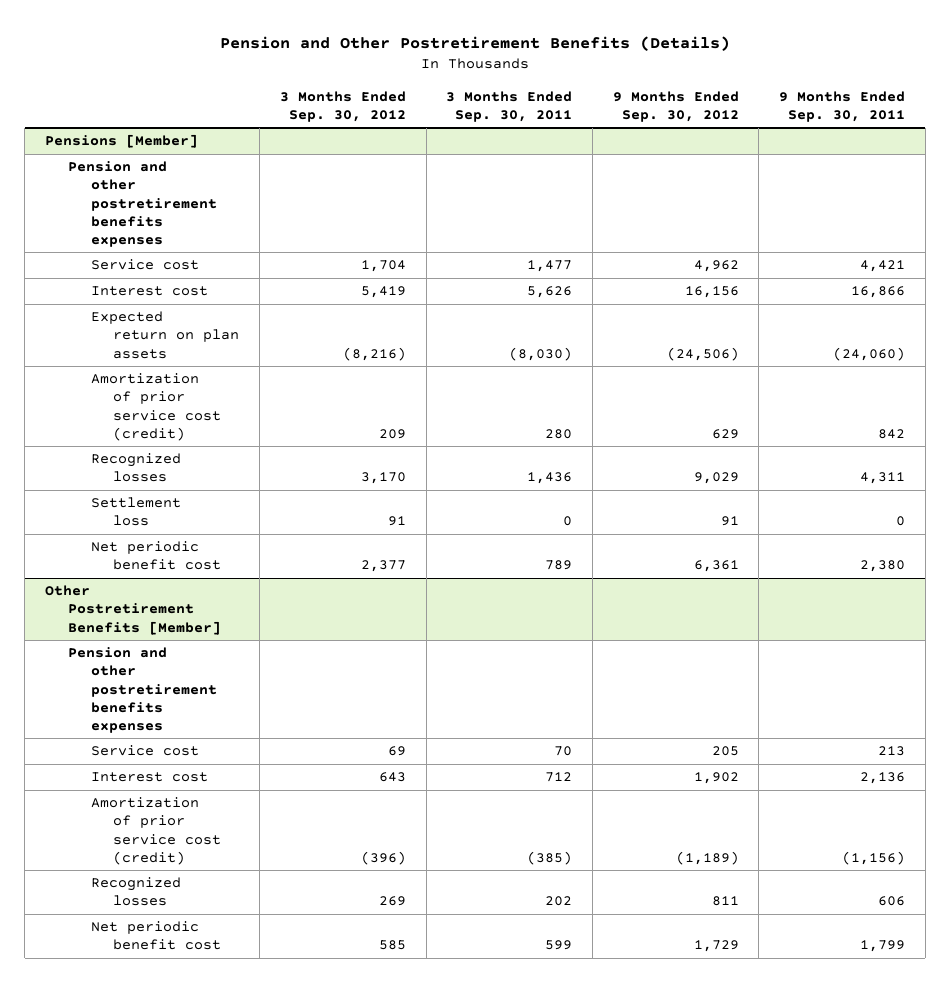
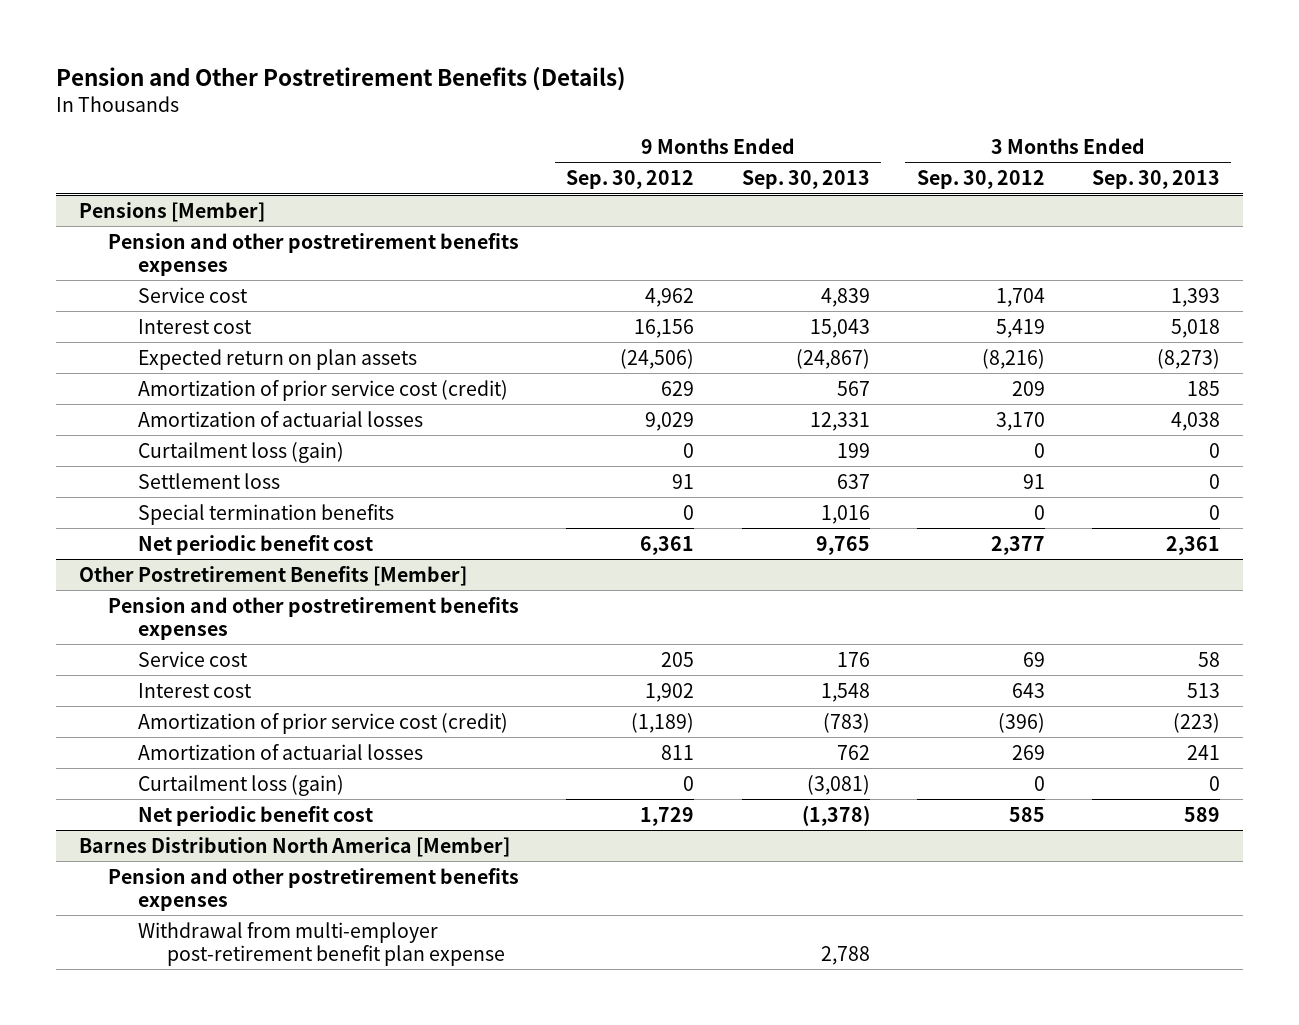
- | 3 Months Ended Sep. 30, 2012 | 3 Months Ended Sep. 30, 2011 | 9 Months Ended Sep. 30, 2012 | 9 Months Ended Sep. 30, 2011
+ | 9 Months Ended Sep. 30, 2012 | 9 Months Ended Sep. 30, 2013 | 3 Months Ended Sep. 30, 2012 | 3 Months Ended Sep. 30, 2013
@ Pensions [Member]
- Recognized losses | 3,170 | 1,436 | 9,029 | 4,311
+ Amortization of actuarial losses | 9,029 | 12,331 | 3,170 | 4,038
+ Curtailment loss (gain) | 0 | 199 | 0 | 0
+ Special termination benefits | 0 | 1,016 | 0 | 0
@ Other Postretirement Benefits [Member]
- Recognized losses | 269 | 202 | 811 | 606
+ Amortization of actuarial losses | 811 | 762 | 269 | 241
+ Curtailment loss (gain) | 0 | (3,081) | 0 | 0
+ Barnes Distribution North America [Member]
+ Pension and other postretirement benefits expenses
+ Withdrawal from multi-employer post-retirement benefit plan expense | | 2,788 | |

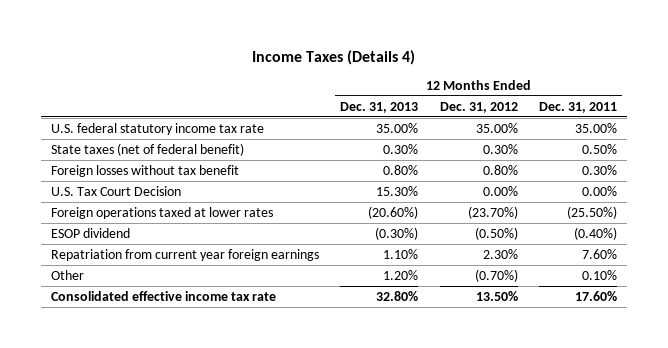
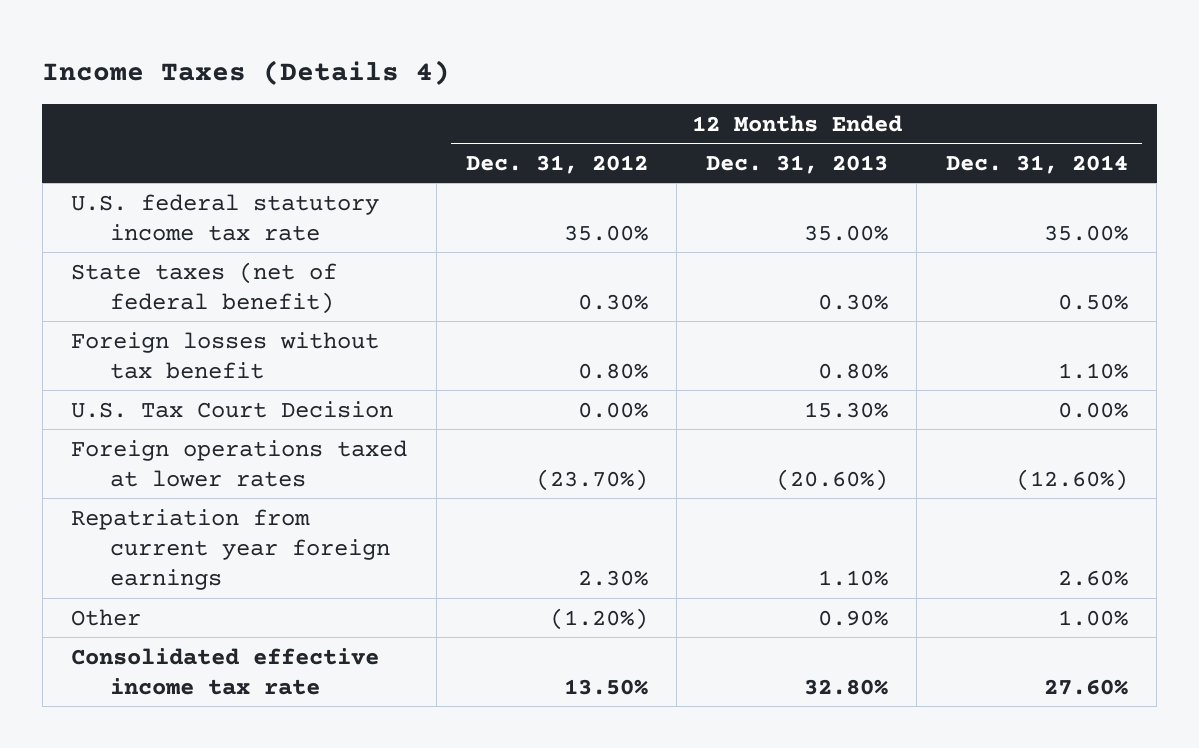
- | 12 Months Ended Dec. 31, 2013 | 12 Months Ended Dec. 31, 2012 | 12 Months Ended Dec. 31, 2011
+ | 12 Months Ended Dec. 31, 2012 | 12 Months Ended Dec. 31, 2013 | 12 Months Ended Dec. 31, 2014
- ESOP dividend | (0.30%) | (0.50%) | (0.40%)
- Other | 1.20% | (0.70%) | 0.10%
+ Other | (1.20%) | 0.90% | 1.00%

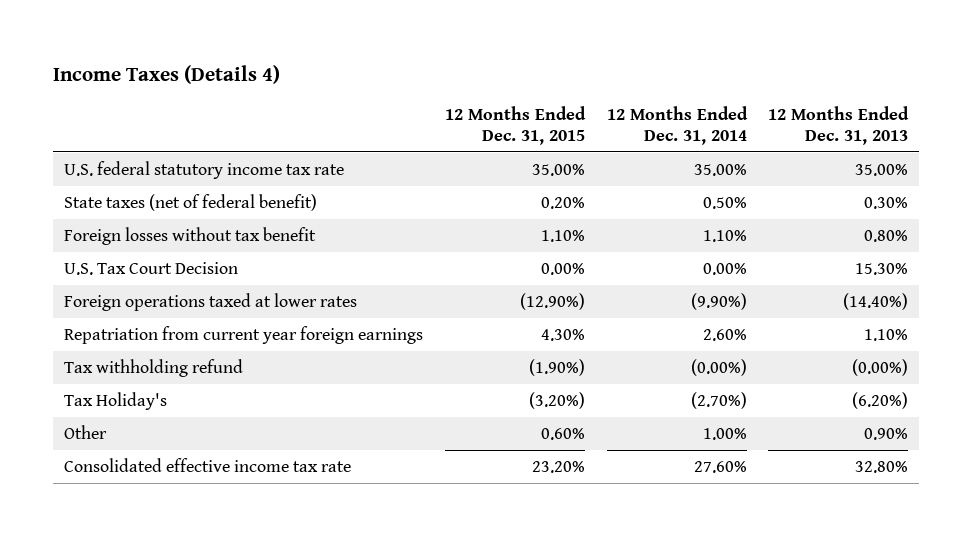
- | 12 Months Ended Dec. 31, 2012 | 12 Months Ended Dec. 31, 2013 | 12 Months Ended Dec. 31, 2014
+ | 12 Months Ended Dec. 31, 2015 | 12 Months Ended Dec. 31, 2014 | 12 Months Ended Dec. 31, 2013
- Foreign operations taxed at lower rates | (23.70%) | (20.60%) | (12.60%)
+ Foreign operations taxed at lower rates | (12.90%) | (9.90%) | (14.40%)
+ Tax withholding refund | (1.90%) | (0.00%) | (0.00%)
+ Tax Holiday's | (3.20%) | (2.70%) | (6.20%)

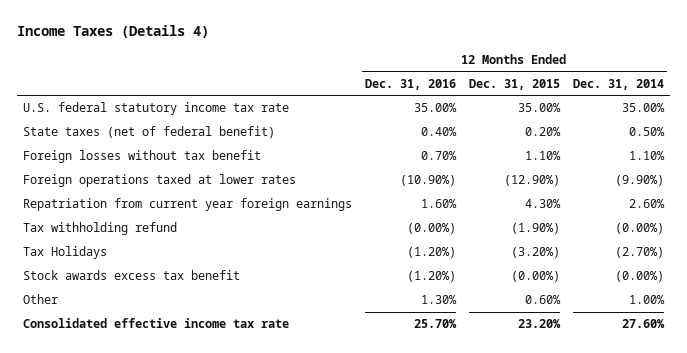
- | 12 Months Ended Dec. 31, 2015 | 12 Months Ended Dec. 31, 2014 | 12 Months Ended Dec. 31, 2013
+ | 12 Months Ended Dec. 31, 2016 | 12 Months Ended Dec. 31, 2015 | 12 Months Ended Dec. 31, 2014
- U.S. Tax Court Decision | 0.00% | 0.00% | 15.30%
- Tax Holiday's | (3.20%) | (2.70%) | (6.20%)
+ Tax Holidays | (1.20%) | (3.20%) | (2.70%)
+ Stock awards excess tax benefit | (1.20%) | (0.00%) | (0.00%)

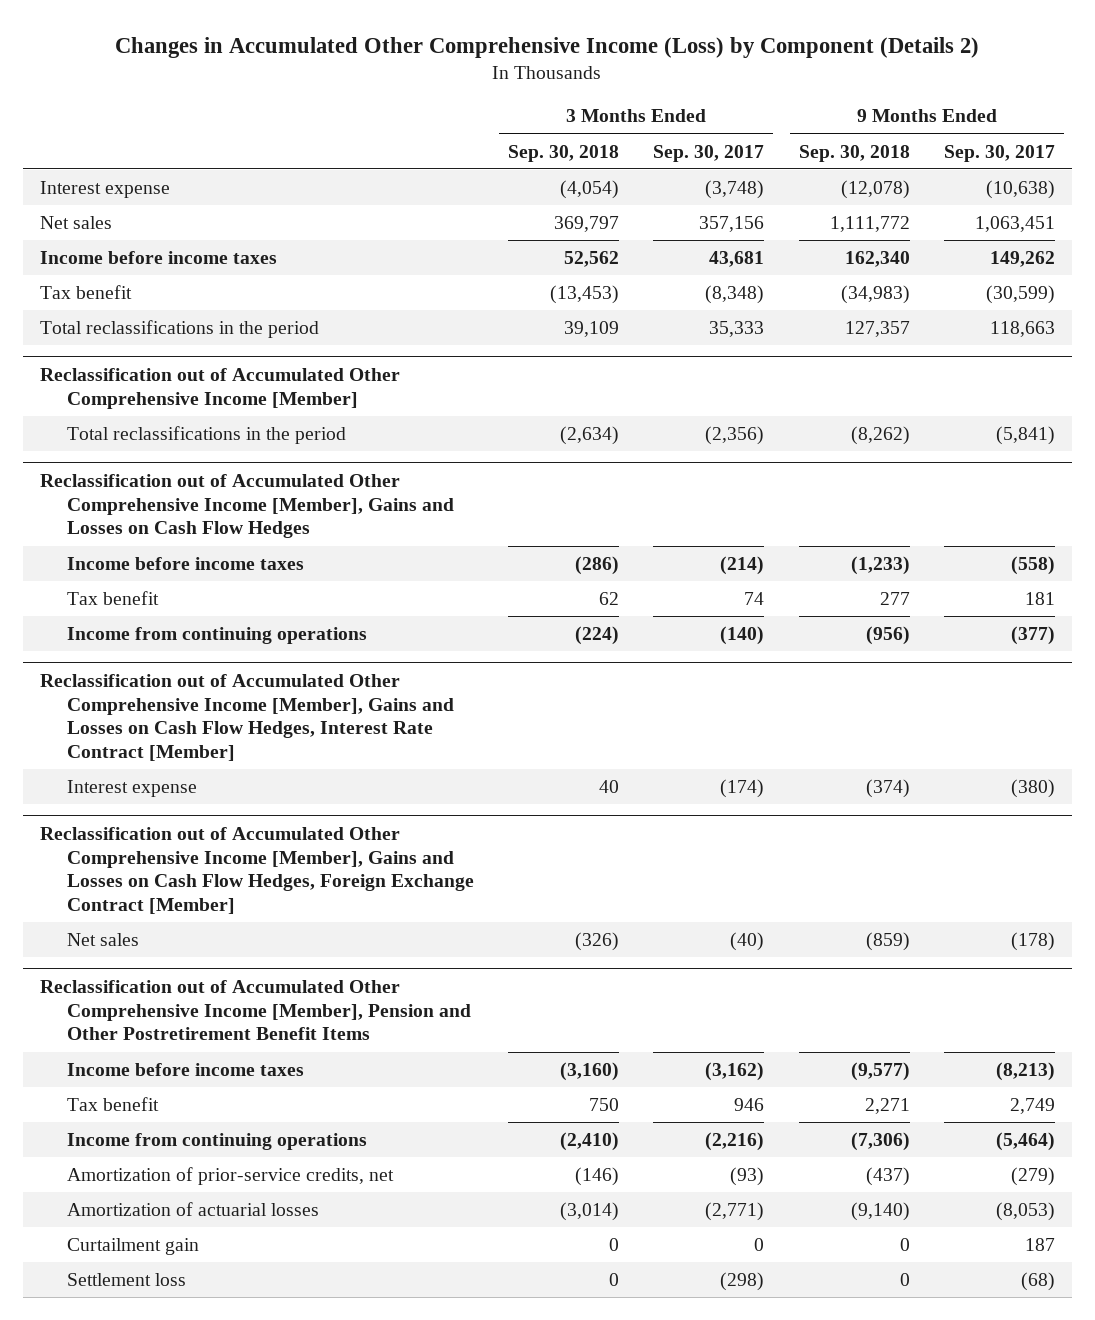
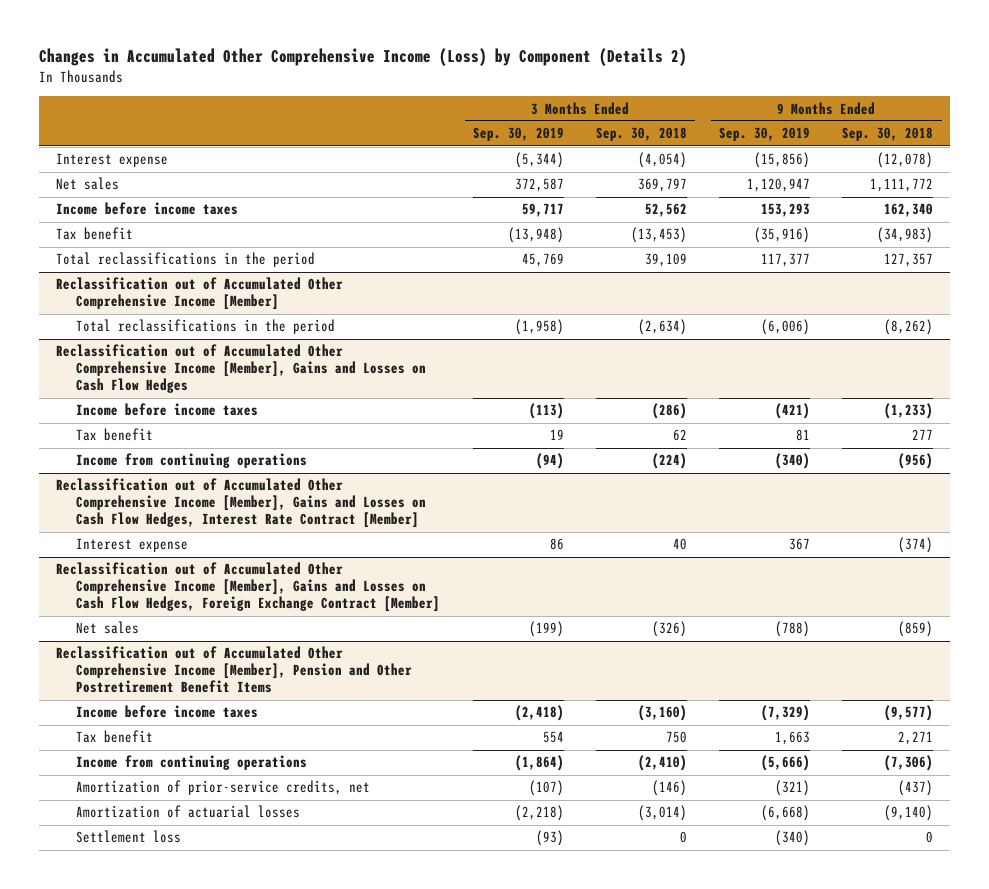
- | 3 Months Ended Sep. 30, 2018 | 3 Months Ended Sep. 30, 2017 | 9 Months Ended Sep. 30, 2018 | 9 Months Ended Sep. 30, 2017
+ | 3 Months Ended Sep. 30, 2019 | 3 Months Ended Sep. 30, 2018 | 9 Months Ended Sep. 30, 2019 | 9 Months Ended Sep. 30, 2018
@ Reclassification out of Accumulated Other Comprehensive Income [Member], Pension and Other Postretirement Benefit Items
- Curtailment gain | 0 | 0 | 0 | 187

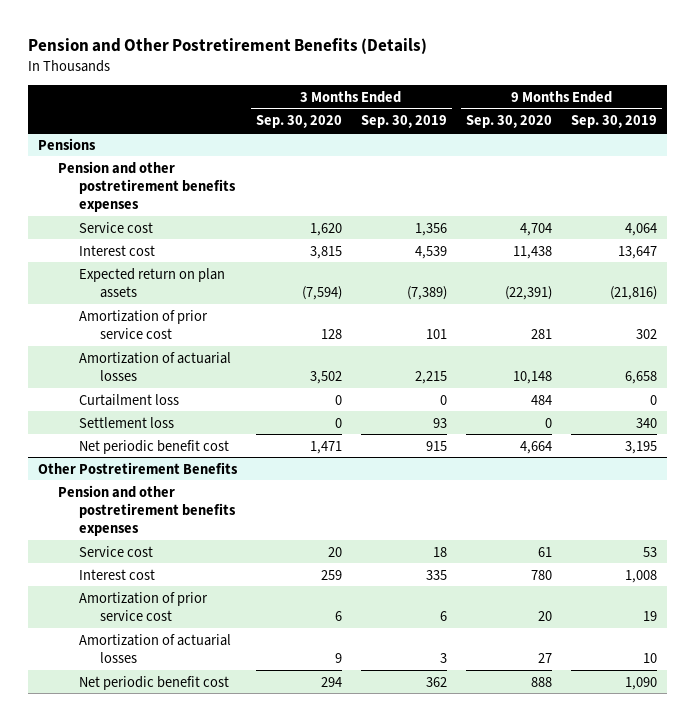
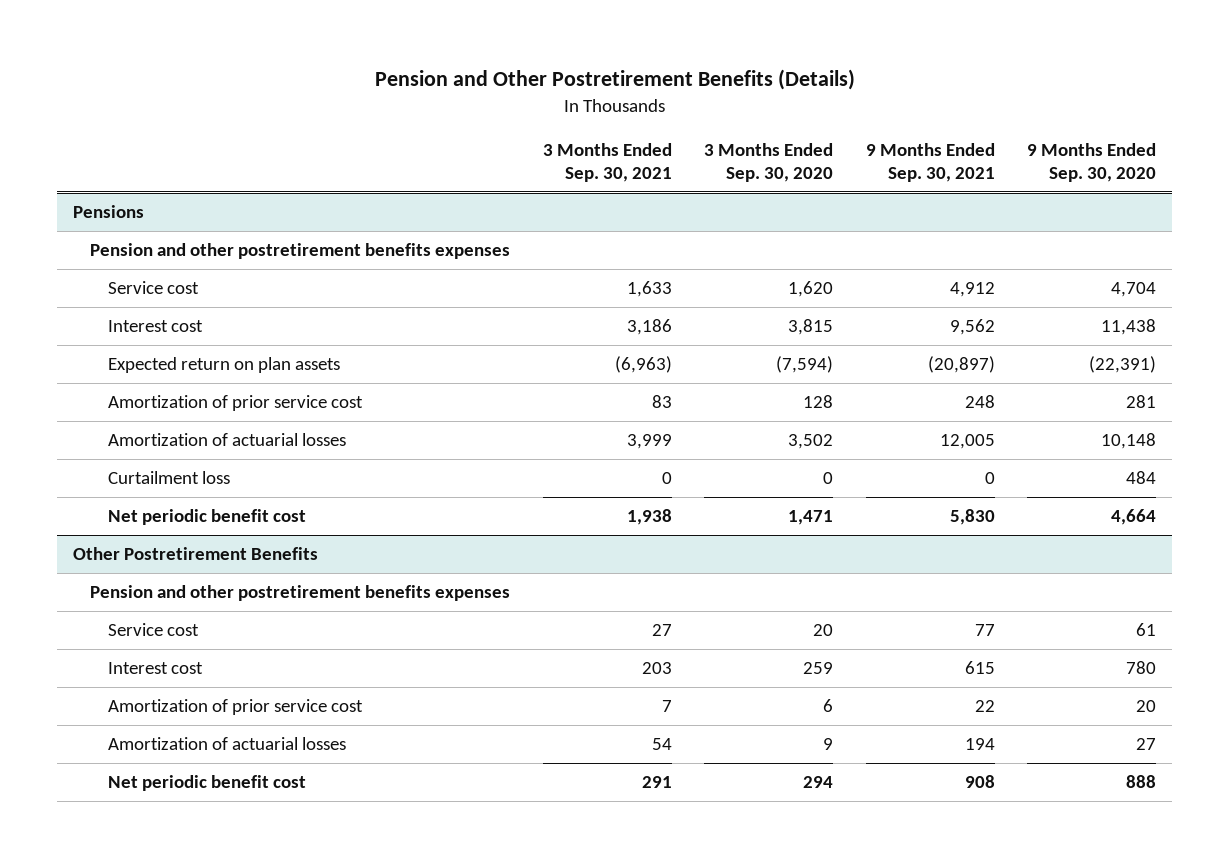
- | 3 Months Ended Sep. 30, 2020 | 3 Months Ended Sep. 30, 2019 | 9 Months Ended Sep. 30, 2020 | 9 Months Ended Sep. 30, 2019
+ | 3 Months Ended Sep. 30, 2021 | 3 Months Ended Sep. 30, 2020 | 9 Months Ended Sep. 30, 2021 | 9 Months Ended Sep. 30, 2020
@ Pensions
- Settlement loss | 0 | 93 | 0 | 340

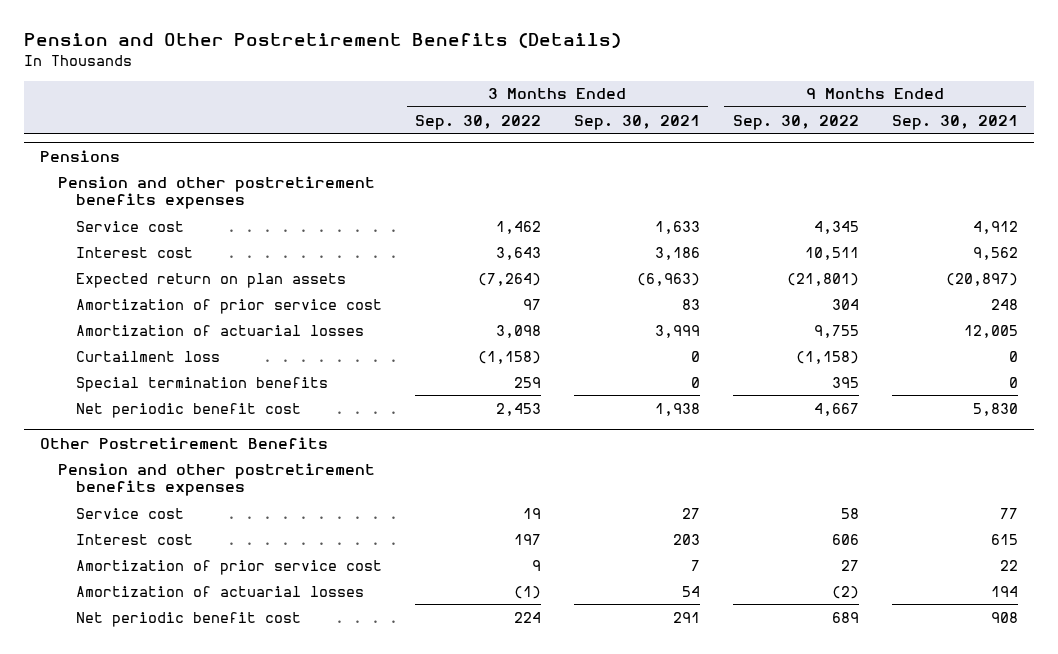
- | 3 Months Ended Sep. 30, 2021 | 3 Months Ended Sep. 30, 2020 | 9 Months Ended Sep. 30, 2021 | 9 Months Ended Sep. 30, 2020
+ | 3 Months Ended Sep. 30, 2022 | 3 Months Ended Sep. 30, 2021 | 9 Months Ended Sep. 30, 2022 | 9 Months Ended Sep. 30, 2021
@ Pensions
+ Special termination benefits | 259 | 0 | 395 | 0

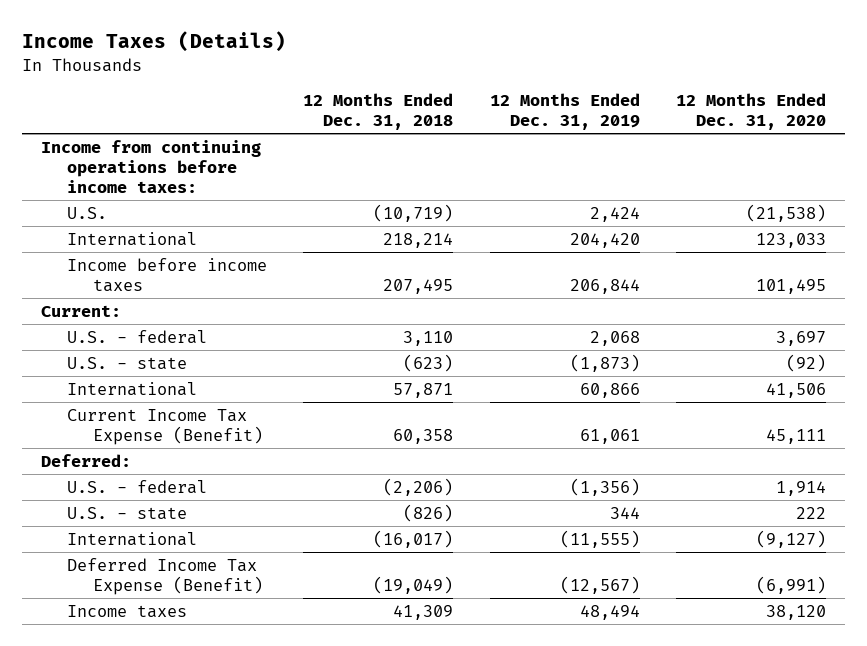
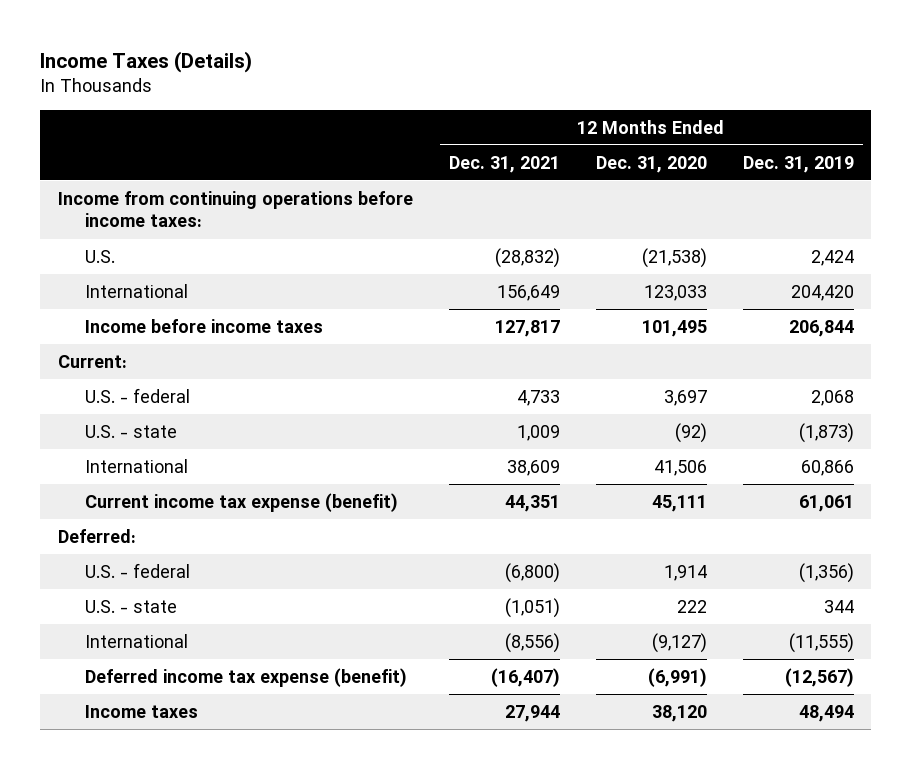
- | 12 Months Ended Dec. 31, 2018 | 12 Months Ended Dec. 31, 2019 | 12 Months Ended Dec. 31, 2020
+ | 12 Months Ended Dec. 31, 2021 | 12 Months Ended Dec. 31, 2020 | 12 Months Ended Dec. 31, 2019
- Current Income Tax Expense (Benefit) | 60,358 | 61,061 | 45,111
+ Current income tax expense (benefit) | 44,351 | 45,111 | 61,061
- Deferred Income Tax Expense (Benefit) | (19,049) | (12,567) | (6,991)
+ Deferred income tax expense (benefit) | (16,407) | (6,991) | (12,567)

